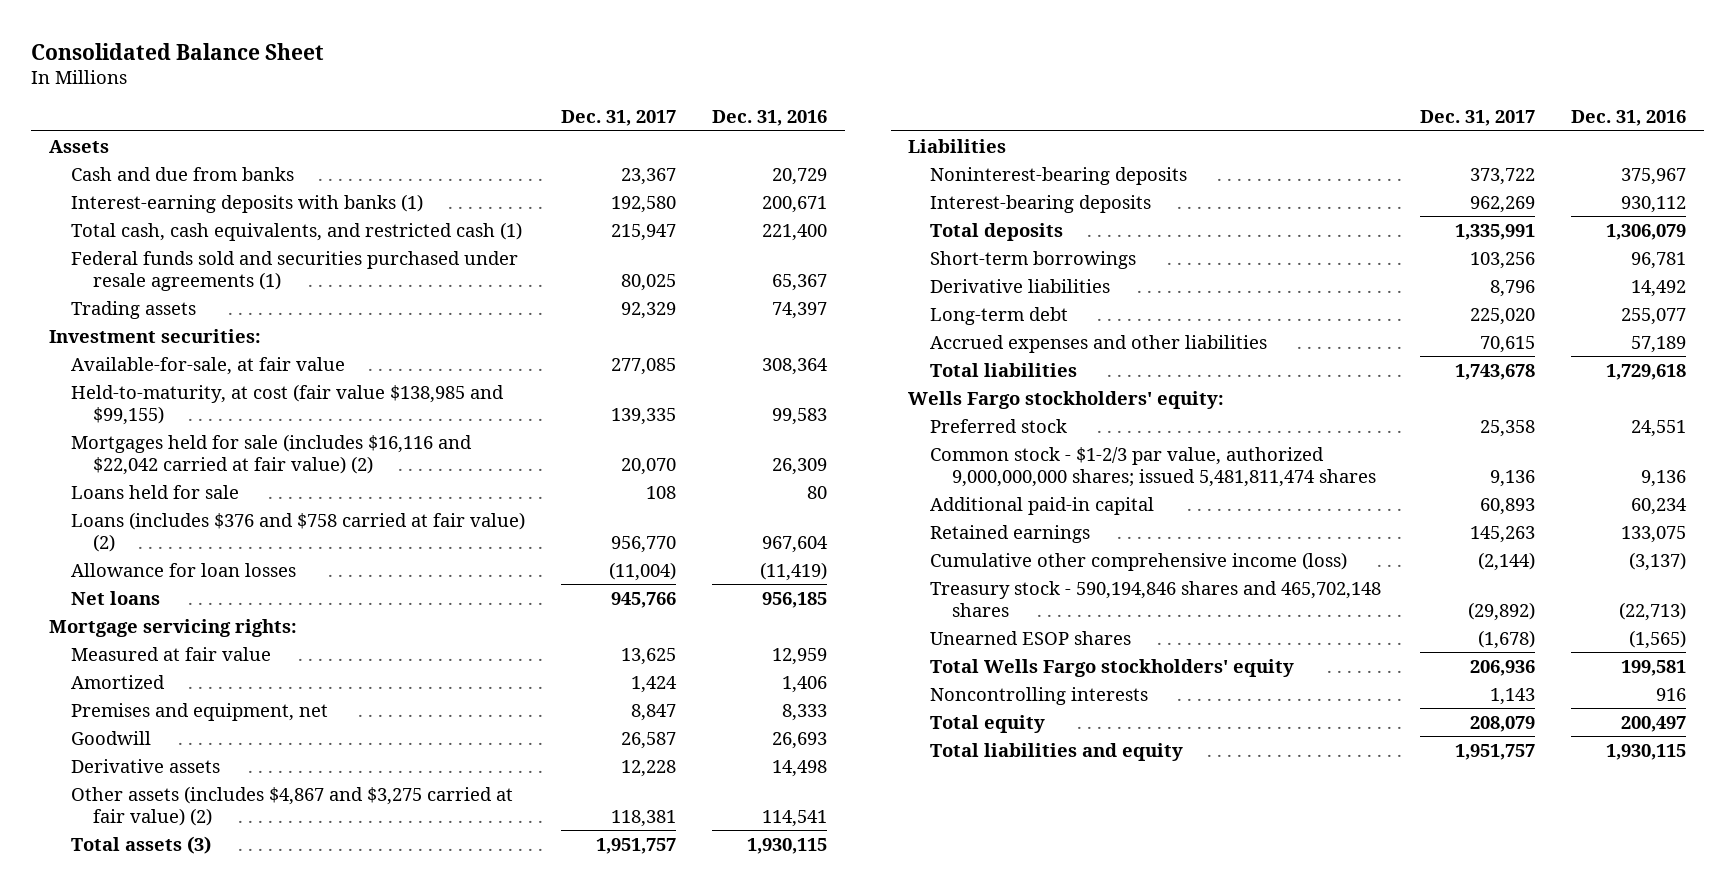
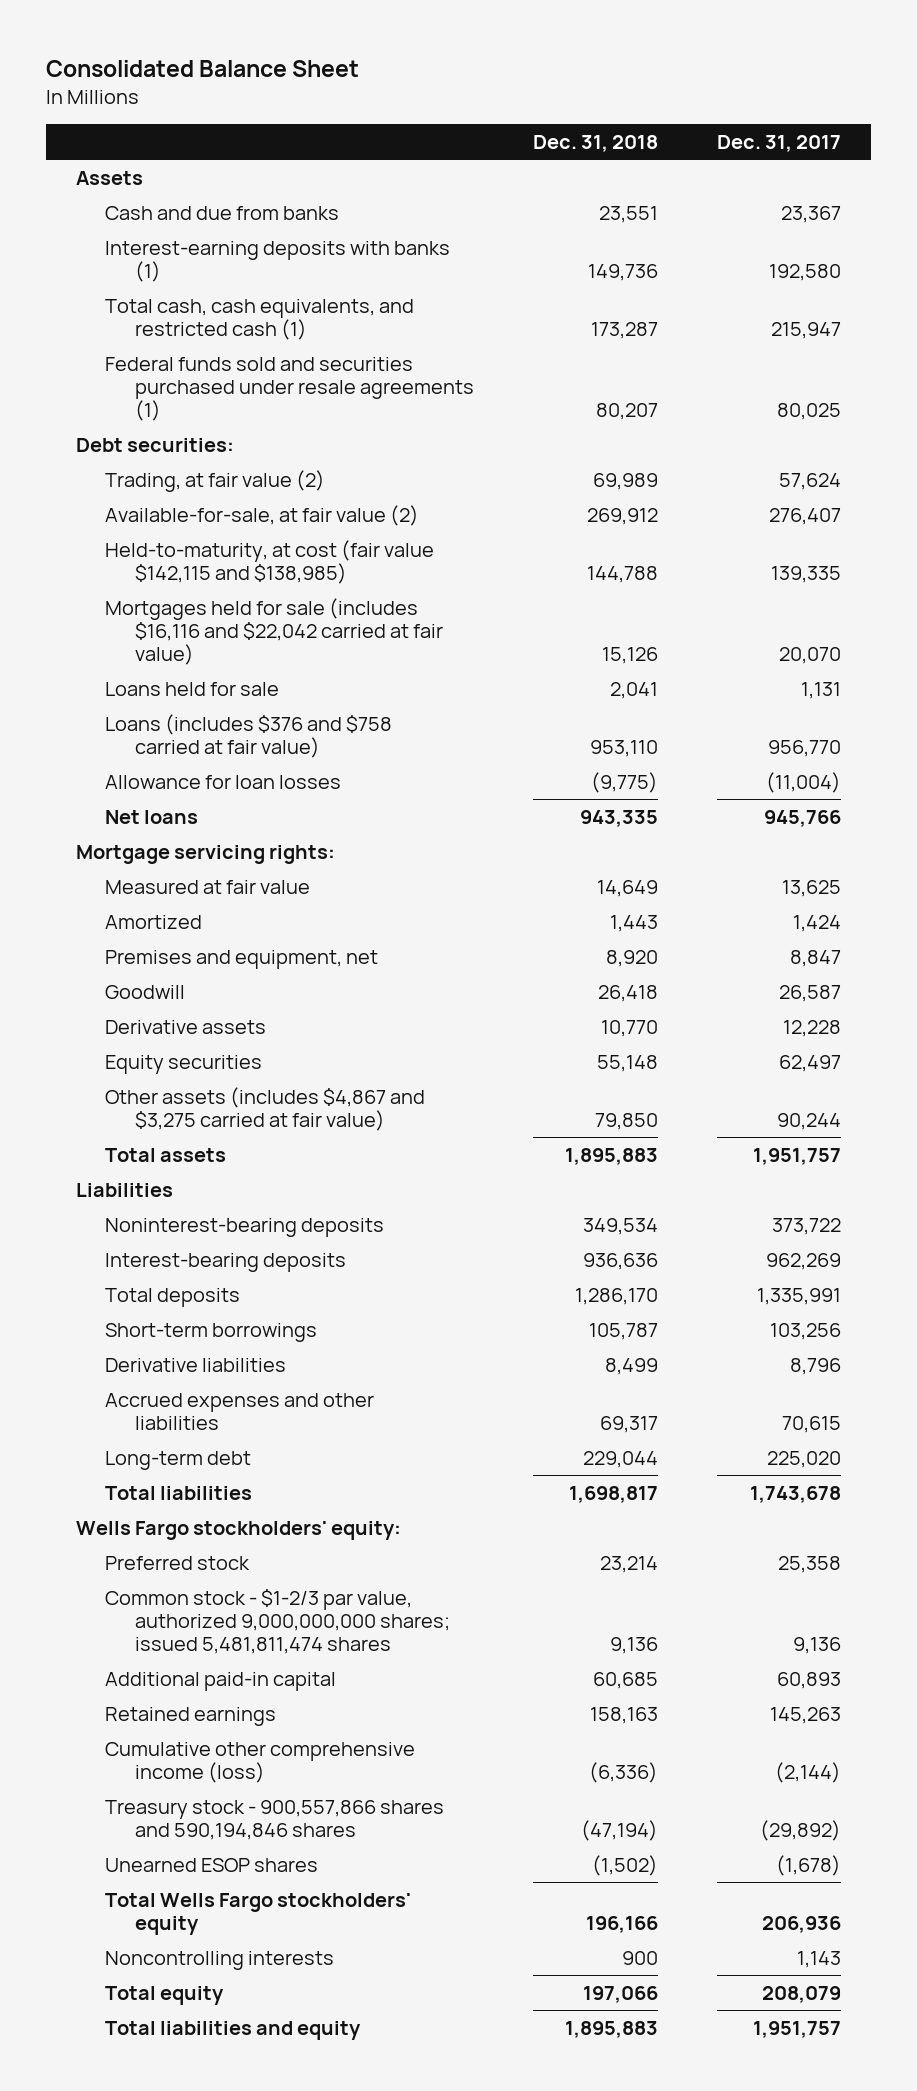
- | Dec. 31, 2017 | Dec. 31, 2016
+ | Dec. 31, 2018 | Dec. 31, 2017
- Trading assets | 92,329 | 74,397
- Investment securities:
- Available-for-sale, at fair value | 277,085 | 308,364
- Held-to-maturity, at cost (fair value $138,985 and $99,155) | 139,335 | 99,583
- Mortgages held for sale (includes $16,116 and $22,042 carried at fair value) (2) | 20,070 | 26,309
- Loans held for sale | 108 | 80
- Loans (includes $376 and $758 carried at fair value) (2) | 956,770 | 967,604
+ Debt securities:
+ Trading, at fair value (2) | 69,989 | 57,624
+ Available-for-sale, at fair value (2) | 269,912 | 276,407
+ Held-to-maturity, at cost (fair value $142,115 and $138,985) | 144,788 | 139,335
+ Mortgages held for sale (includes $16,116 and $22,042 carried at fair value) | 15,126 | 20,070
+ Loans held for sale | 2,041 | 1,131
+ Loans (includes $376 and $758 carried at fair value) | 953,110 | 956,770
- Other assets (includes $4,867 and $3,275 carried at fair value) (2) | 118,381 | 114,541
- Total assets (3) | 1,951,757 | 1,930,115
+ Equity securities | 55,148 | 62,497
+ Other assets (includes $4,867 and $3,275 carried at fair value) | 79,850 | 90,244
+ Total assets | 1,895,883 | 1,951,757
moved down: Long-term debt | 229,044 | 225,020
- Treasury stock - 590,194,846 shares and 465,702,148 shares | (29,892) | (22,713)
+ Treasury stock - 900,557,866 shares and 590,194,846 shares | (47,194) | (29,892)

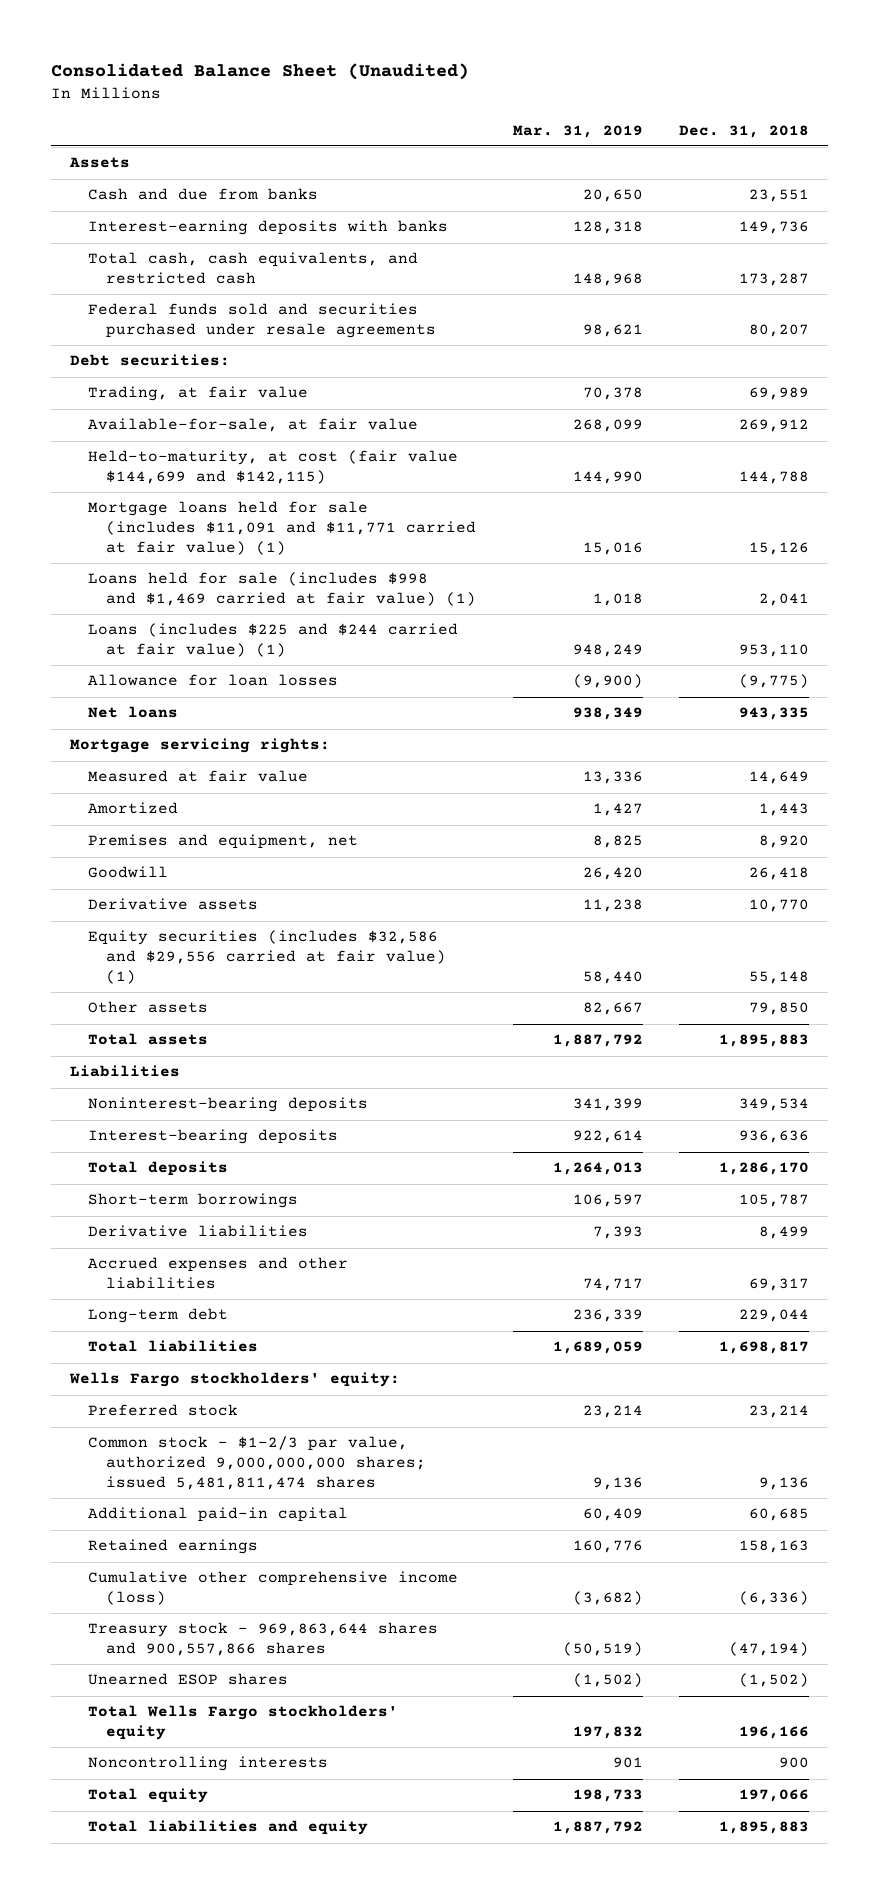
- Consolidated Balance Sheet
+ Consolidated Balance Sheet (Unaudited)
- | Dec. 31, 2018 | Dec. 31, 2017
+ | Mar. 31, 2019 | Dec. 31, 2018
- Interest-earning deposits with banks (1) | 149,736 | 192,580
- Total cash, cash equivalents, and restricted cash (1) | 173,287 | 215,947
- Federal funds sold and securities purchased under resale agreements (1) | 80,207 | 80,025
+ Interest-earning deposits with banks | 128,318 | 149,736
+ Total cash, cash equivalents, and restricted cash | 148,968 | 173,287
+ Federal funds sold and securities purchased under resale agreements | 98,621 | 80,207
- Trading, at fair value (2) | 69,989 | 57,624
- Available-for-sale, at fair value (2) | 269,912 | 276,407
- Held-to-maturity, at cost (fair value $142,115 and $138,985) | 144,788 | 139,335
- Mortgages held for sale (includes $16,116 and $22,042 carried at fair value) | 15,126 | 20,070
- Loans held for sale | 2,041 | 1,131
- Loans (includes $376 and $758 carried at fair value) | 953,110 | 956,770
+ Trading, at fair value | 70,378 | 69,989
+ Available-for-sale, at fair value | 268,099 | 269,912
+ Held-to-maturity, at cost (fair value $144,699 and $142,115) | 144,990 | 144,788
+ Mortgage loans held for sale (includes $11,091 and $11,771 carried at fair value) (1) | 15,016 | 15,126
+ Loans held for sale (includes $998 and $1,469 carried at fair value) (1) | 1,018 | 2,041
+ Loans (includes $225 and $244 carried at fair value) (1) | 948,249 | 953,110
- Equity securities | 55,148 | 62,497
- Other assets (includes $4,867 and $3,275 carried at fair value) | 79,850 | 90,244
+ Equity securities (includes $32,586 and $29,556 carried at fair value) (1) | 58,440 | 55,148
+ Other assets | 82,667 | 79,850
- Treasury stock - 900,557,866 shares and 590,194,846 shares | (47,194) | (29,892)
+ Treasury stock - 969,863,644 shares and 900,557,866 shares | (50,519) | (47,194)

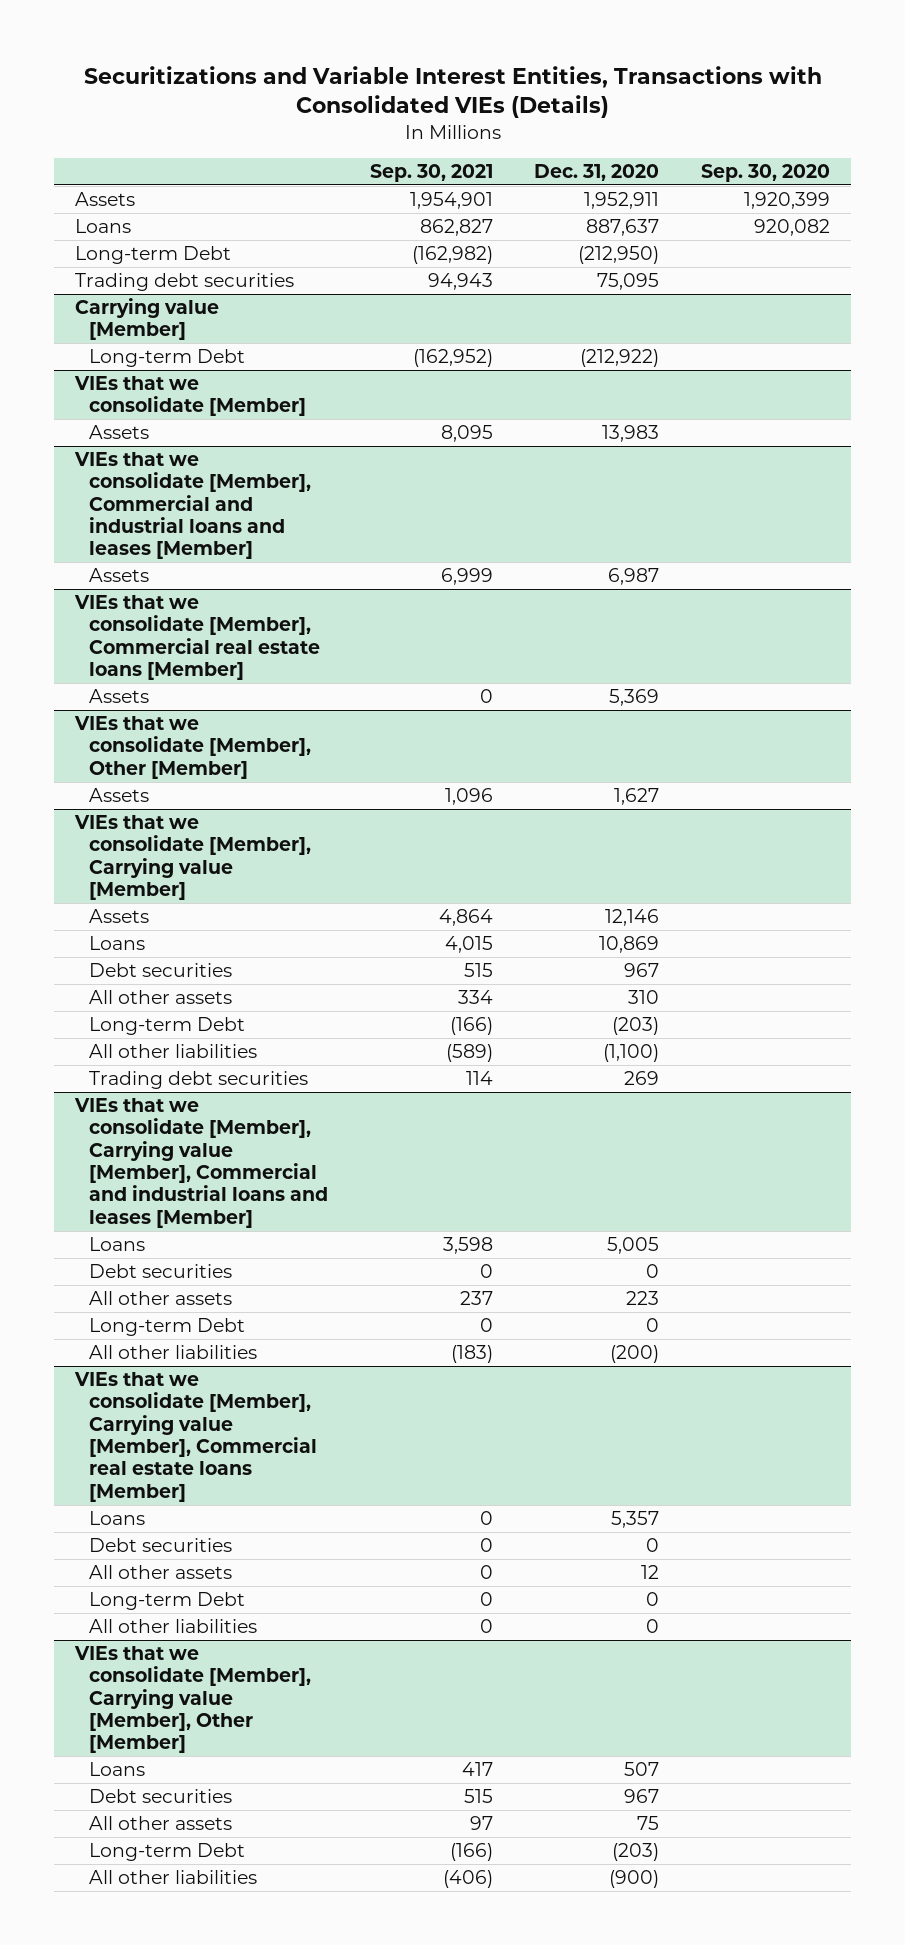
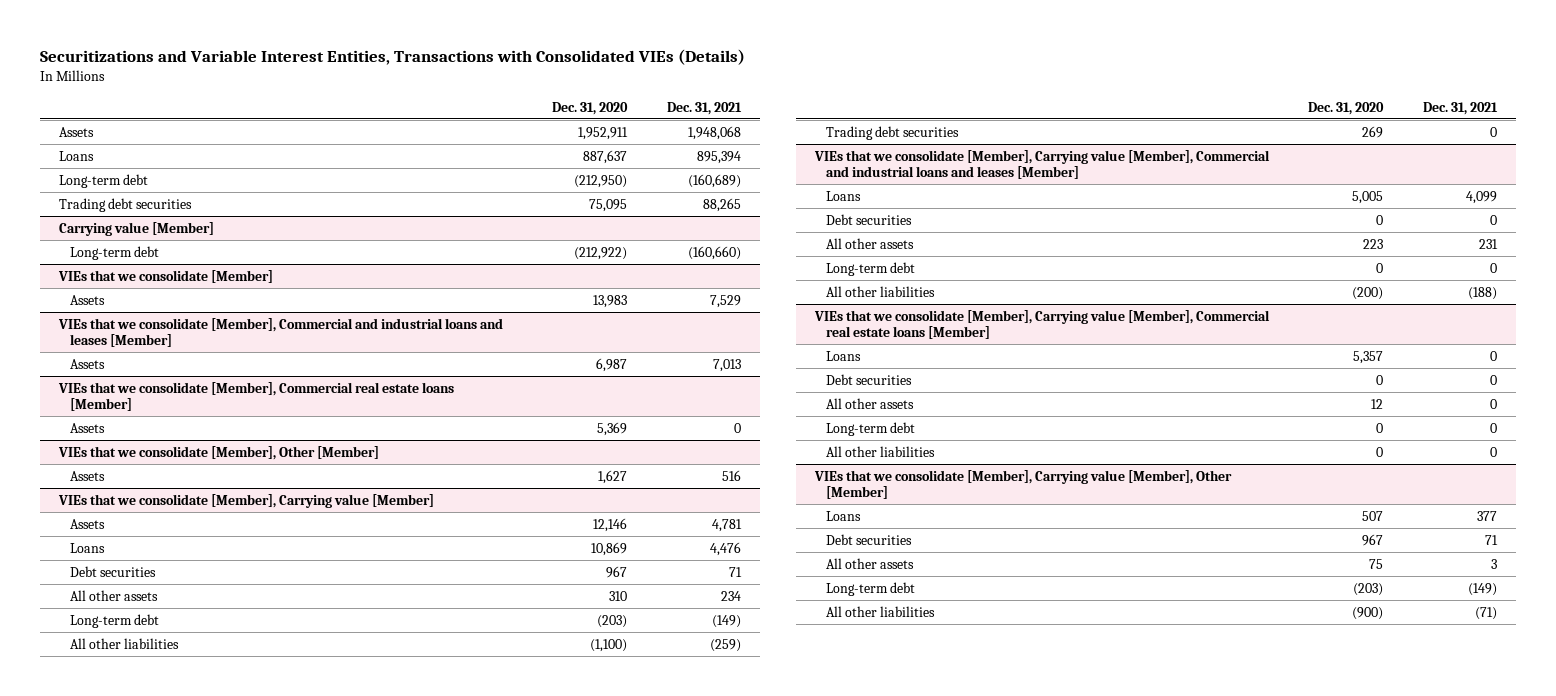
- | Sep. 30, 2021 | Dec. 31, 2020 | Sep. 30, 2020
+ | Dec. 31, 2020 | Dec. 31, 2021
- Long-term Debt | (162,982) | (212,950) |
+ Long-term debt | (212,950) | (160,689)
@ Carrying value [Member]
- Long-term Debt | (162,952) | (212,922) |
+ Long-term debt | (212,922) | (160,660)
@ VIEs that we consolidate [Member], Carrying value [Member]
- Long-term Debt | (166) | (203) |
+ Long-term debt | (203) | (149)
@ VIEs that we consolidate [Member], Carrying value [Member], Commercial and industrial loans and leases [Member]
- Long-term Debt | 0 | 0 |
+ Long-term debt | 0 | 0
@ VIEs that we consolidate [Member], Carrying value [Member], Commercial real estate loans [Member]
- Long-term Debt | 0 | 0 |
+ Long-term debt | 0 | 0
@ VIEs that we consolidate [Member], Carrying value [Member], Other [Member]
- Long-term Debt | (166) | (203) |
+ Long-term debt | (203) | (149)

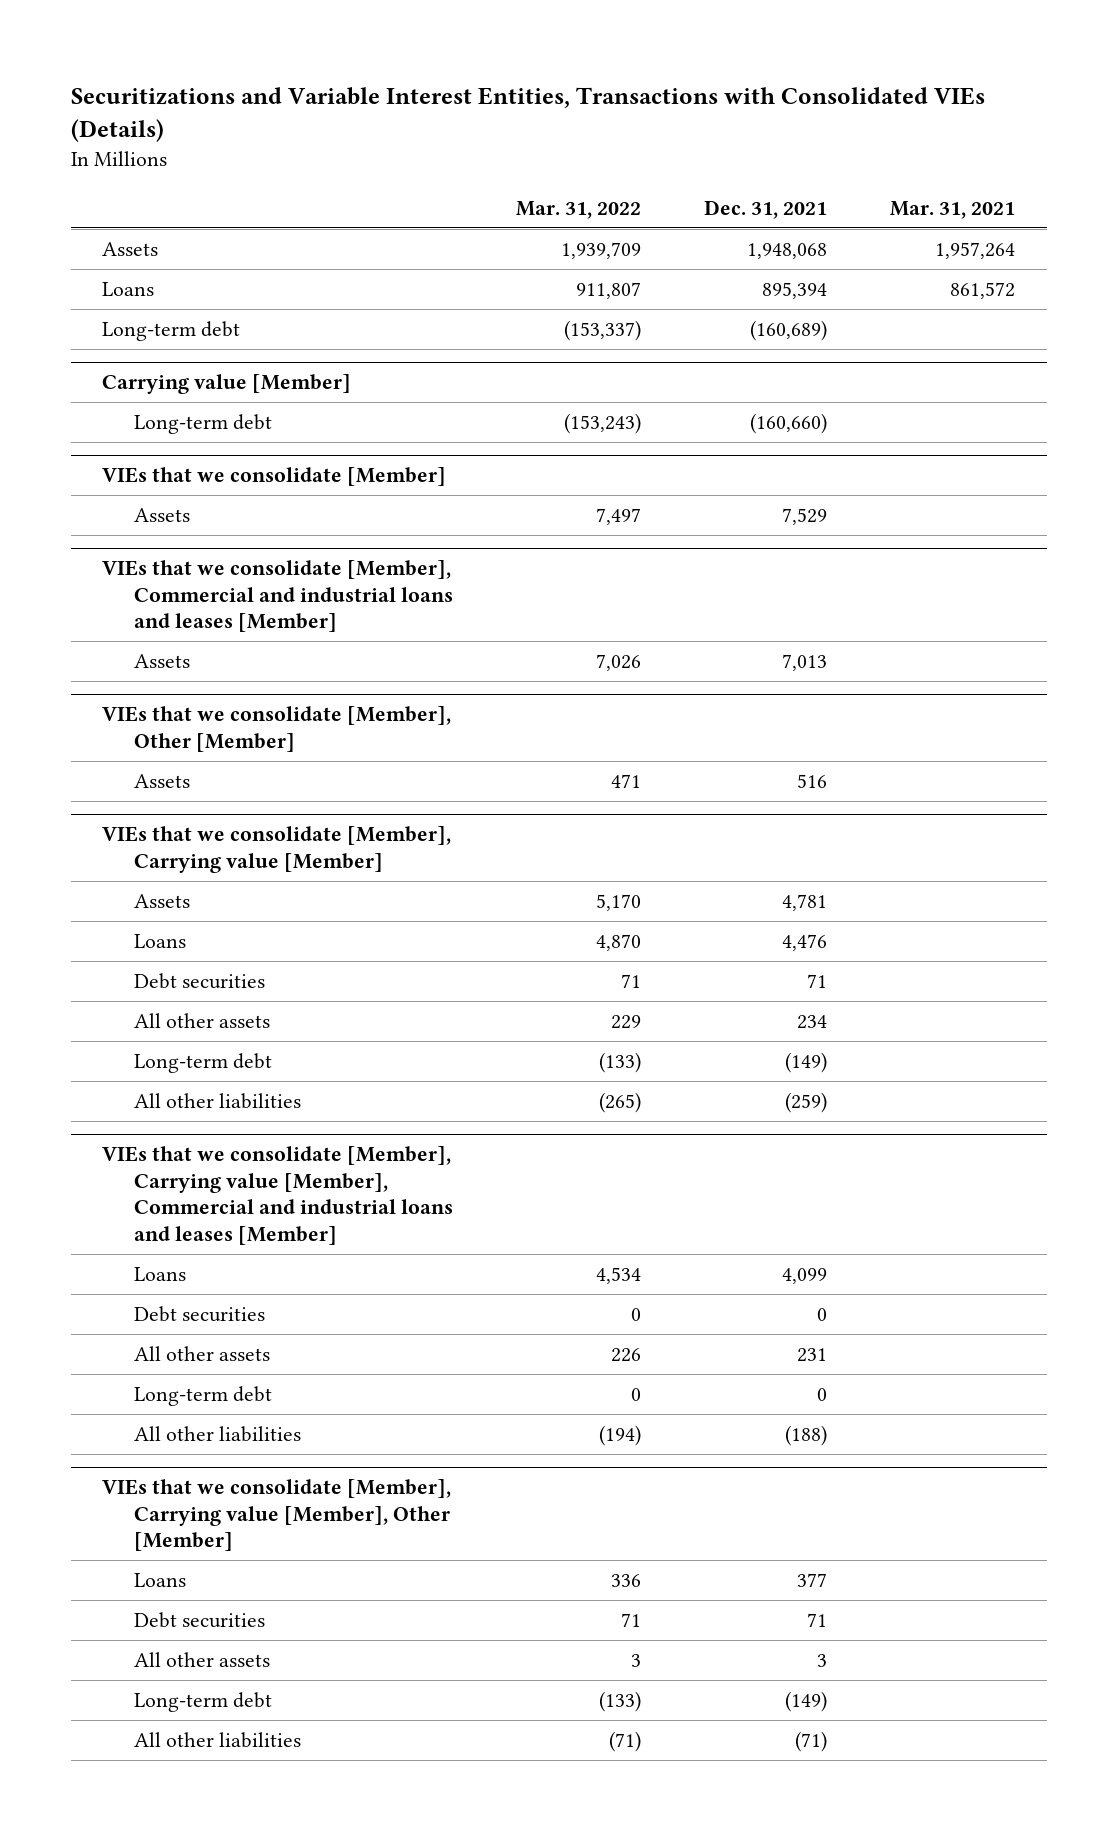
- | Dec. 31, 2020 | Dec. 31, 2021
+ | Mar. 31, 2022 | Dec. 31, 2021 | Mar. 31, 2021
- Trading debt securities | 75,095 | 88,265
- VIEs that we consolidate [Member], Commercial real estate loans [Member]
- Assets | 5,369 | 0
@ VIEs that we consolidate [Member], Carrying value [Member]
- Trading debt securities | 269 | 0
- VIEs that we consolidate [Member], Carrying value [Member], Commercial real estate loans [Member]
- Loans | 5,357 | 0
- Debt securities | 0 | 0
- All other assets | 12 | 0
- Long-term debt | 0 | 0
- All other liabilities | 0 | 0

